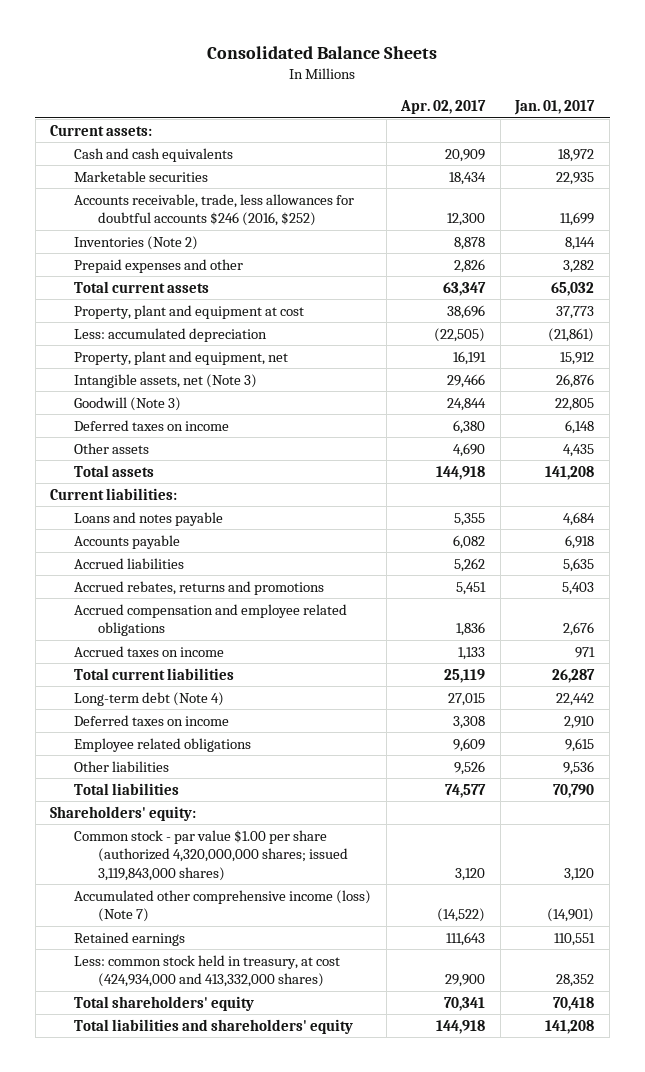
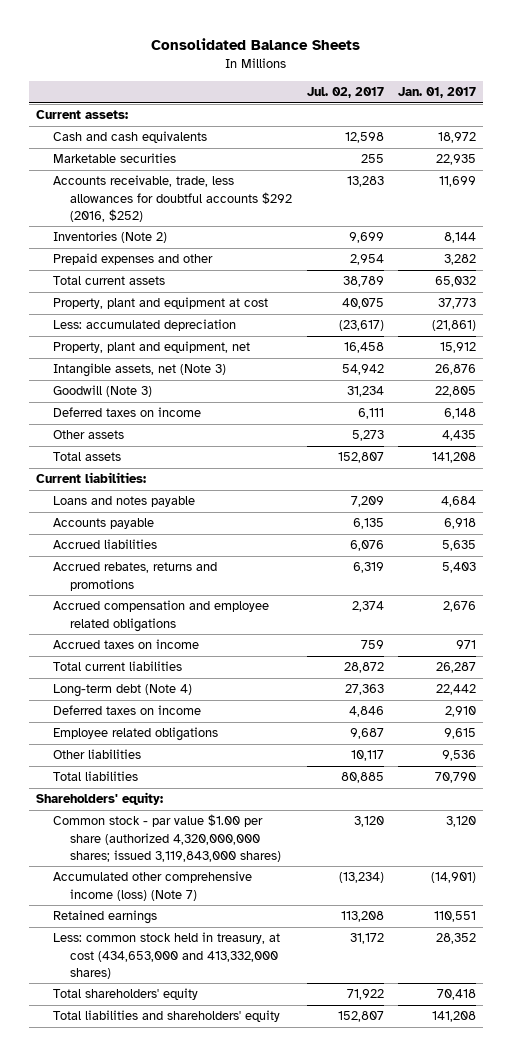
- | Apr. 02, 2017 | Jan. 01, 2017
+ | Jul. 02, 2017 | Jan. 01, 2017
- Accounts receivable, trade, less allowances for doubtful accounts $246 (2016, $252) | 12,300 | 11,699
+ Accounts receivable, trade, less allowances for doubtful accounts $292 (2016, $252) | 13,283 | 11,699
- Less: common stock held in treasury, at cost (424,934,000 and 413,332,000 shares) | 29,900 | 28,352
+ Less: common stock held in treasury, at cost (434,653,000 and 413,332,000 shares) | 31,172 | 28,352

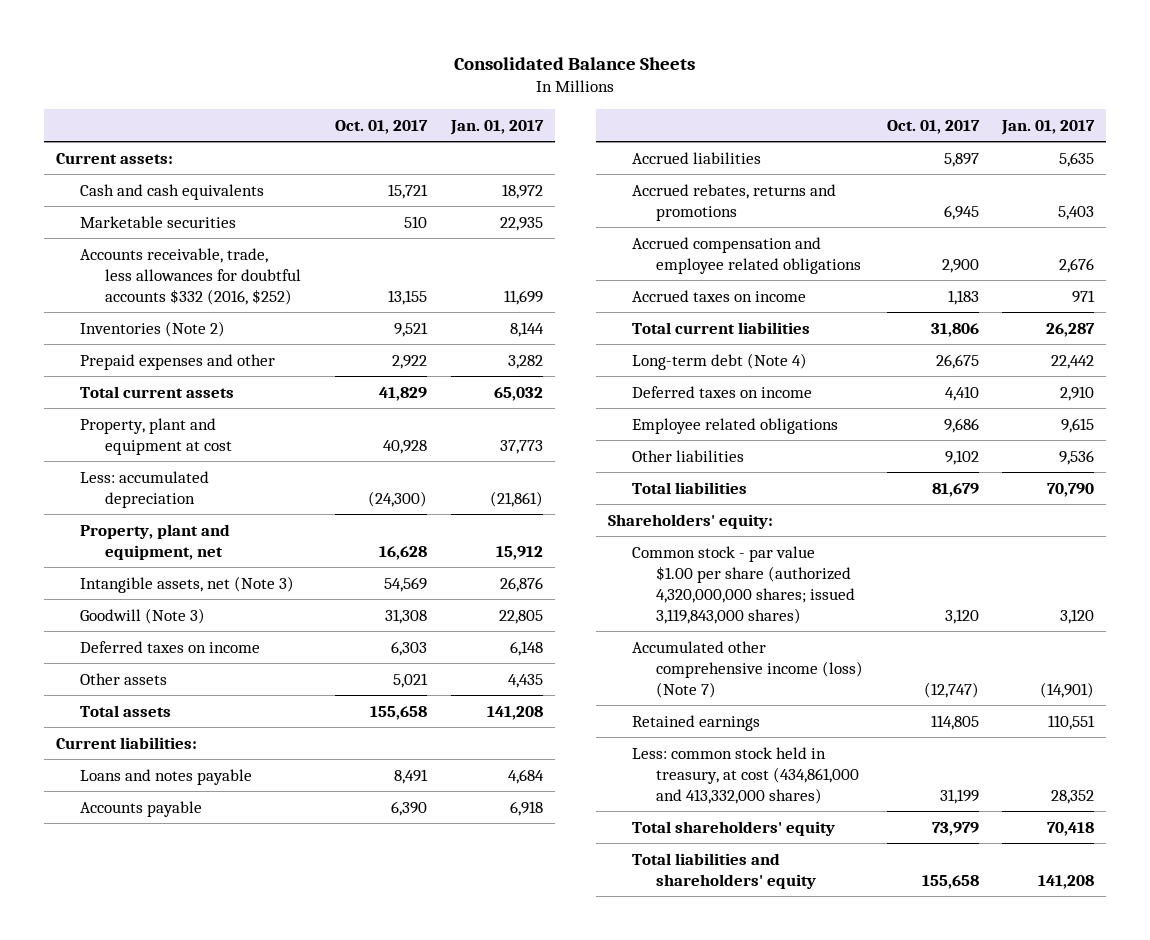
- | Jul. 02, 2017 | Jan. 01, 2017
+ | Oct. 01, 2017 | Jan. 01, 2017
- Accounts receivable, trade, less allowances for doubtful accounts $292 (2016, $252) | 13,283 | 11,699
+ Accounts receivable, trade, less allowances for doubtful accounts $332 (2016, $252) | 13,155 | 11,699
- Less: common stock held in treasury, at cost (434,653,000 and 413,332,000 shares) | 31,172 | 28,352
+ Less: common stock held in treasury, at cost (434,861,000 and 413,332,000 shares) | 31,199 | 28,352

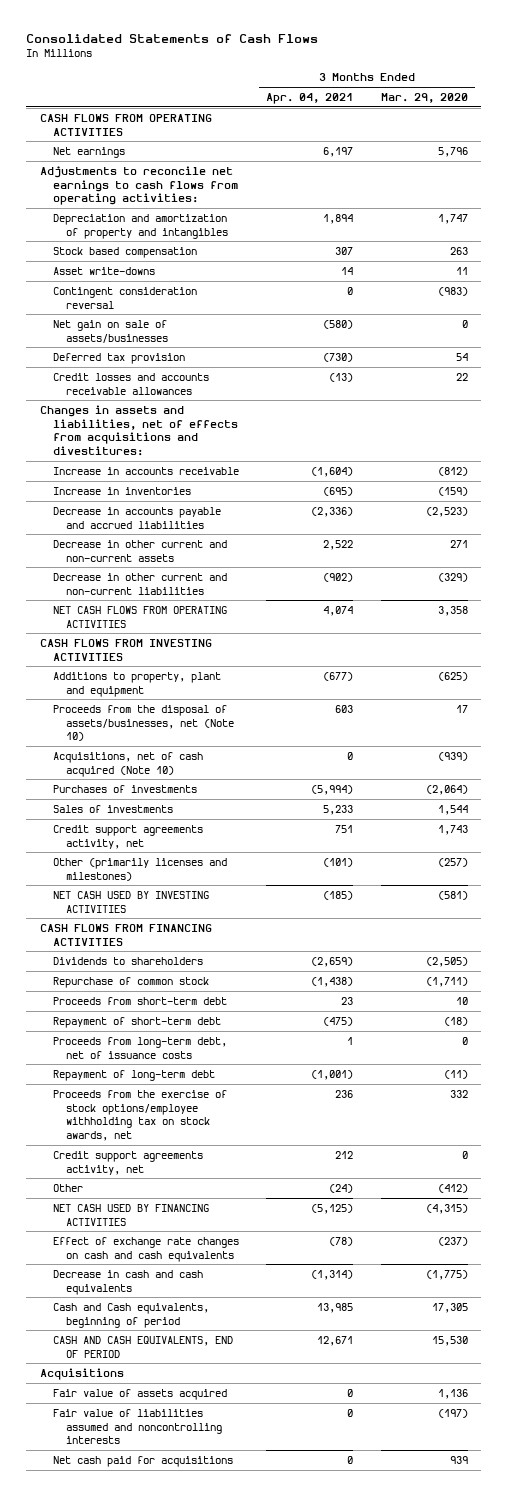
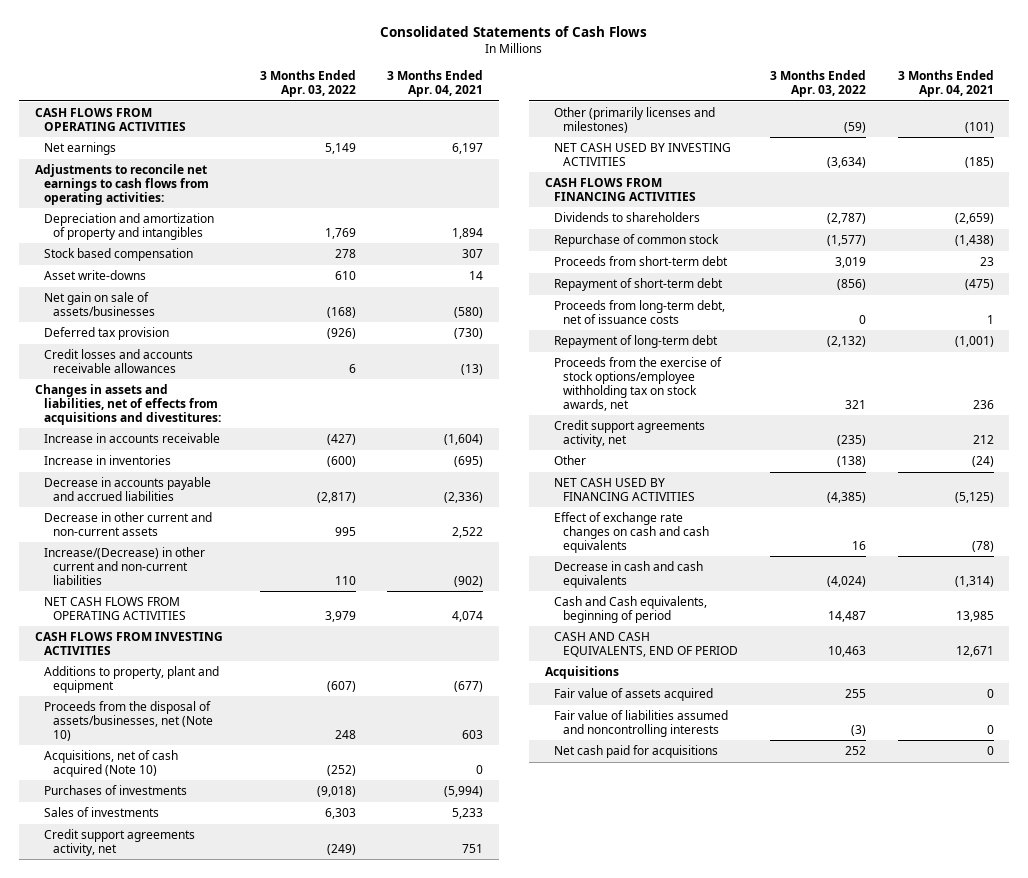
- | 3 Months Ended Apr. 04, 2021 | 3 Months Ended Mar. 29, 2020
+ | 3 Months Ended Apr. 03, 2022 | 3 Months Ended Apr. 04, 2021
- Contingent consideration reversal | 0 | (983)
- Decrease in other current and non-current liabilities | (902) | (329)
+ Increase/(Decrease) in other current and non-current liabilities | 110 | (902)

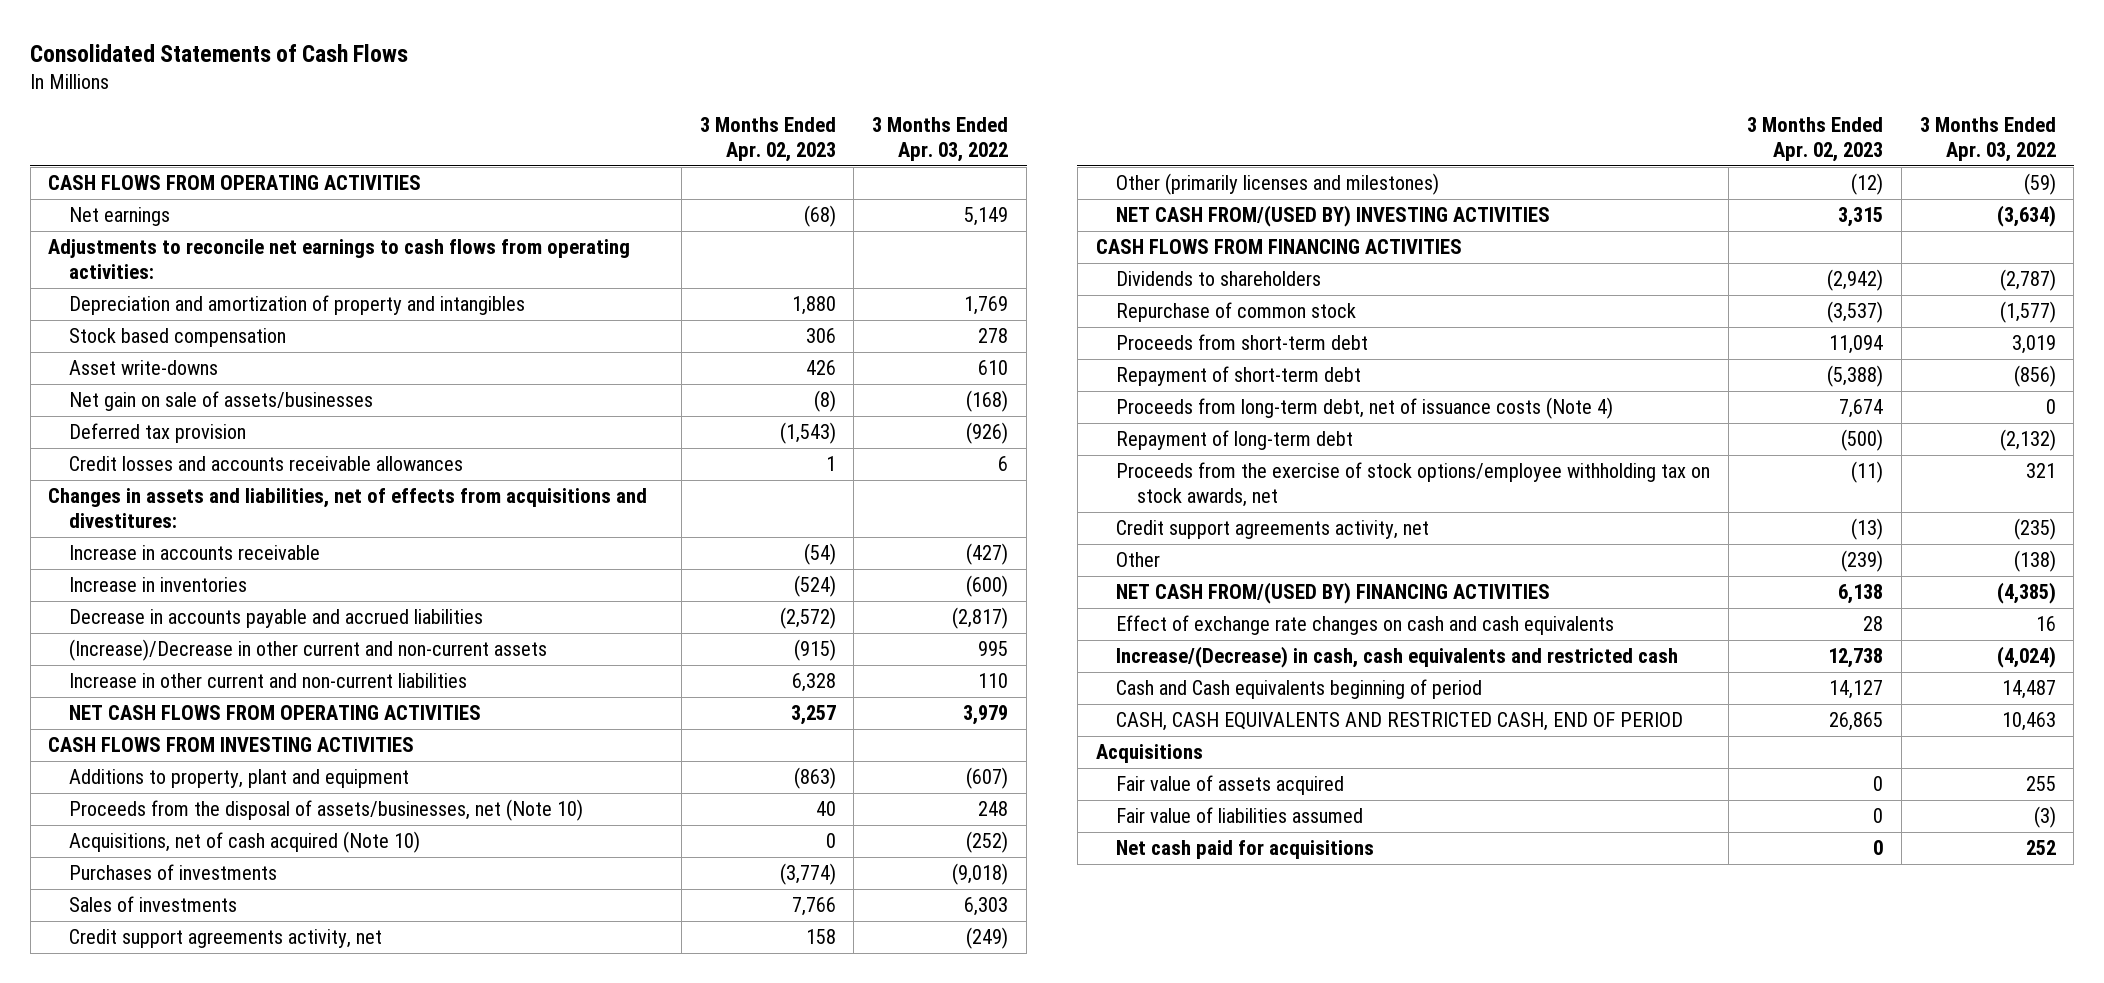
- | 3 Months Ended Apr. 03, 2022 | 3 Months Ended Apr. 04, 2021
+ | 3 Months Ended Apr. 02, 2023 | 3 Months Ended Apr. 03, 2022
- Decrease in other current and non-current assets | 995 | 2,522
- Increase/(Decrease) in other current and non-current liabilities | 110 | (902)
+ (Increase)/Decrease in other current and non-current assets | (915) | 995
+ Increase in other current and non-current liabilities | 6,328 | 110
- NET CASH USED BY INVESTING ACTIVITIES | (3,634) | (185)
+ NET CASH FROM/(USED BY) INVESTING ACTIVITIES | 3,315 | (3,634)
- Proceeds from long-term debt, net of issuance costs | 0 | 1
+ Proceeds from long-term debt, net of issuance costs (Note 4) | 7,674 | 0
- NET CASH USED BY FINANCING ACTIVITIES | (4,385) | (5,125)
+ NET CASH FROM/(USED BY) FINANCING ACTIVITIES | 6,138 | (4,385)
- Decrease in cash and cash equivalents | (4,024) | (1,314)
- Cash and Cash equivalents, beginning of period | 14,487 | 13,985
- CASH AND CASH EQUIVALENTS, END OF PERIOD | 10,463 | 12,671
+ Increase/(Decrease) in cash, cash equivalents and restricted cash | 12,738 | (4,024)
+ Cash and Cash equivalents beginning of period | 14,127 | 14,487
+ CASH, CASH EQUIVALENTS AND RESTRICTED CASH, END OF PERIOD | 26,865 | 10,463
- Fair value of liabilities assumed and noncontrolling interests | (3) | 0
+ Fair value of liabilities assumed | 0 | (3)

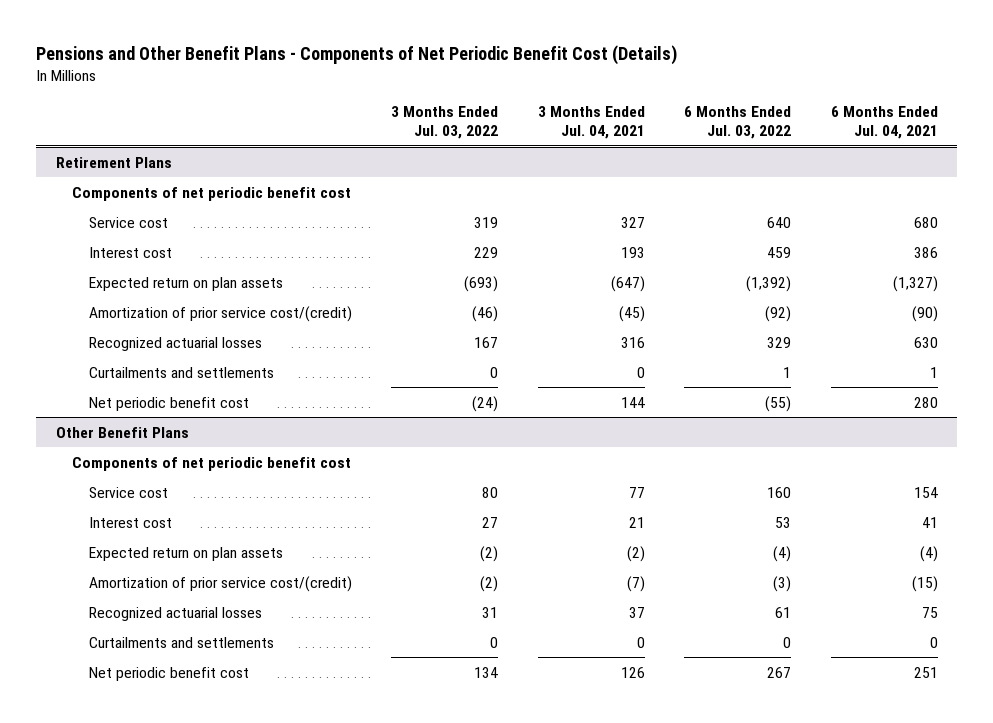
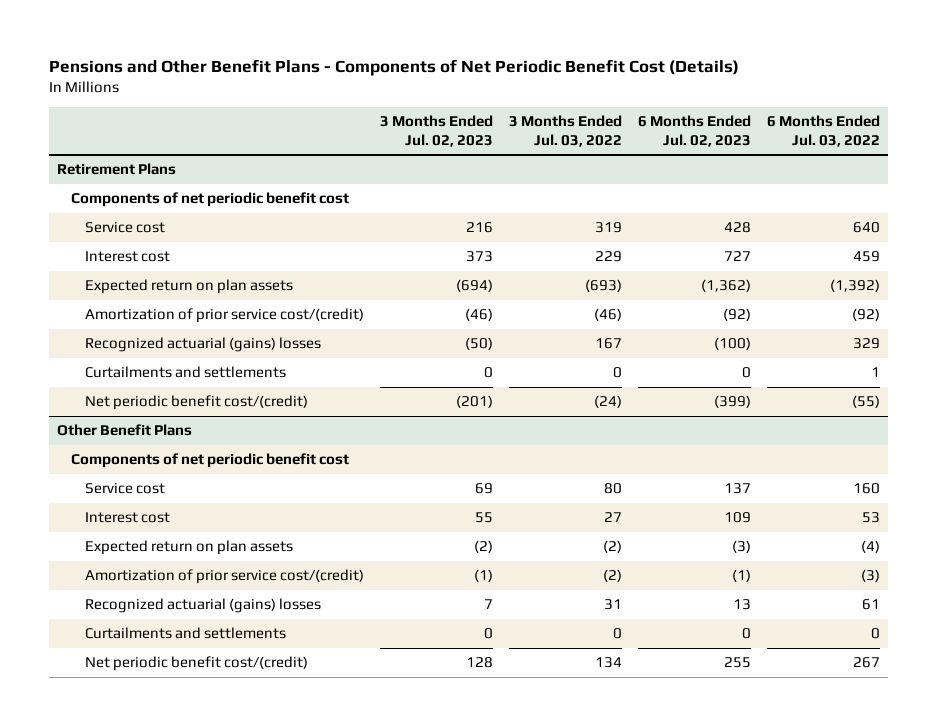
- | 3 Months Ended Jul. 03, 2022 | 3 Months Ended Jul. 04, 2021 | 6 Months Ended Jul. 03, 2022 | 6 Months Ended Jul. 04, 2021
+ | 3 Months Ended Jul. 02, 2023 | 3 Months Ended Jul. 03, 2022 | 6 Months Ended Jul. 02, 2023 | 6 Months Ended Jul. 03, 2022
@ Retirement Plans
- Recognized actuarial losses | 167 | 316 | 329 | 630
+ Recognized actuarial (gains) losses | (50) | 167 | (100) | 329
- Net periodic benefit cost | (24) | 144 | (55) | 280
+ Net periodic benefit cost/(credit) | (201) | (24) | (399) | (55)
@ Other Benefit Plans
- Recognized actuarial losses | 31 | 37 | 61 | 75
+ Recognized actuarial (gains) losses | 7 | 31 | 13 | 61
- Net periodic benefit cost | 134 | 126 | 267 | 251
+ Net periodic benefit cost/(credit) | 128 | 134 | 255 | 267

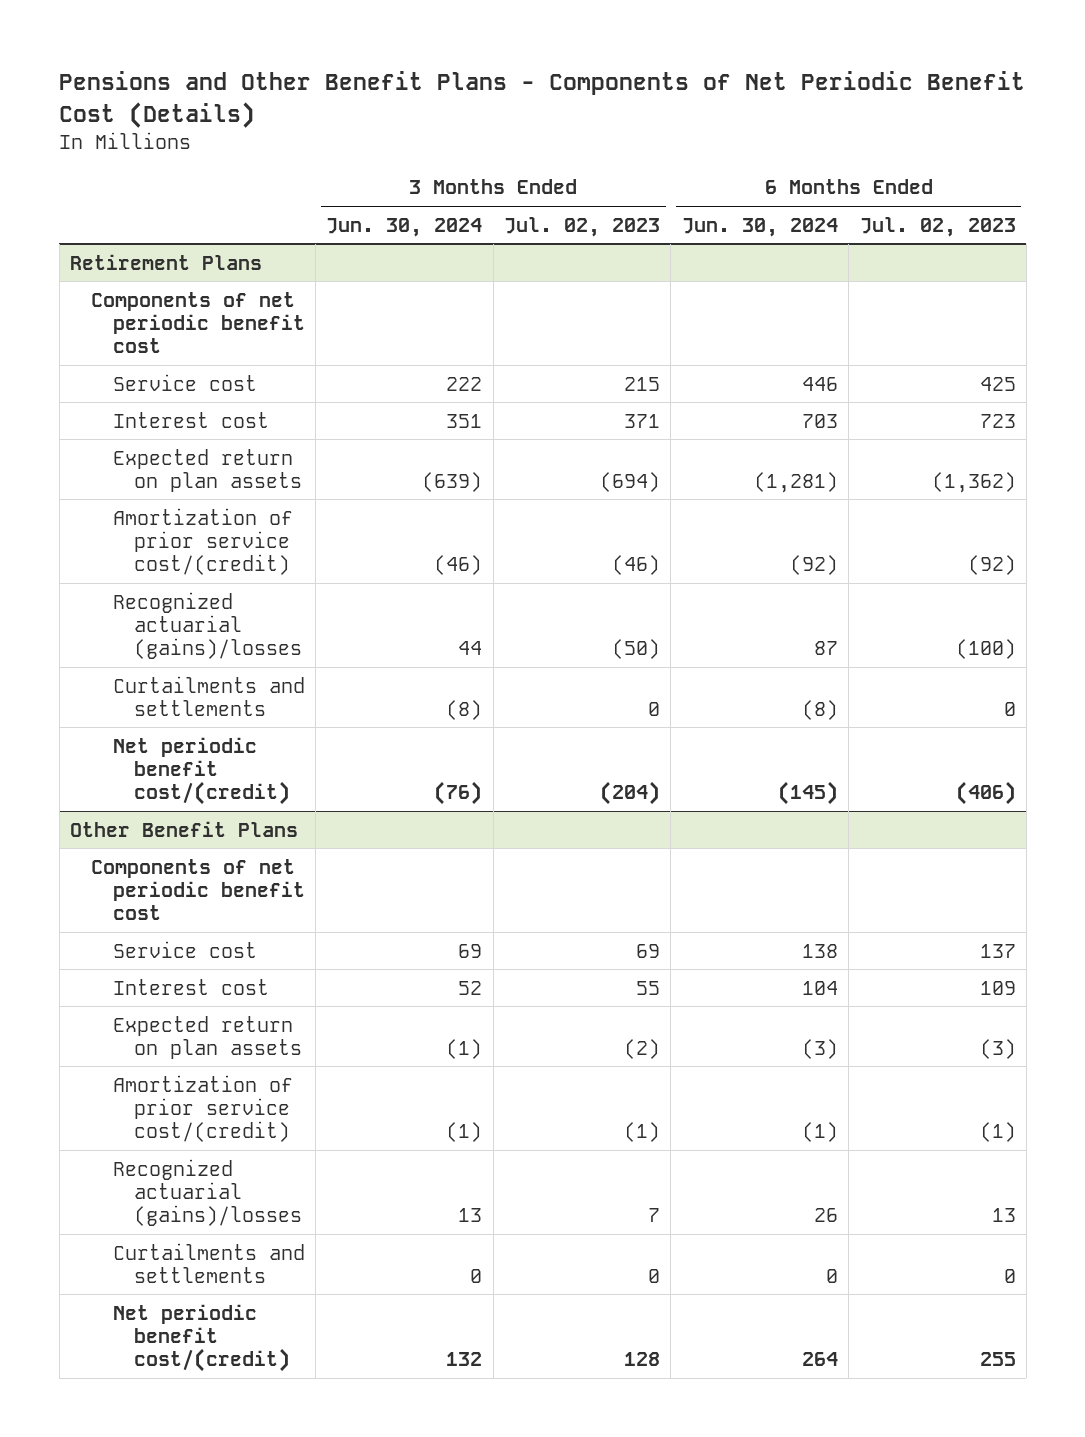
- | 3 Months Ended Jul. 02, 2023 | 3 Months Ended Jul. 03, 2022 | 6 Months Ended Jul. 02, 2023 | 6 Months Ended Jul. 03, 2022
+ | 3 Months Ended Jun. 30, 2024 | 3 Months Ended Jul. 02, 2023 | 6 Months Ended Jun. 30, 2024 | 6 Months Ended Jul. 02, 2023
@ Retirement Plans
- Service cost | 216 | 319 | 428 | 640
- Interest cost | 373 | 229 | 727 | 459
+ Service cost | 222 | 215 | 446 | 425
+ Interest cost | 351 | 371 | 703 | 723
- Recognized actuarial (gains) losses | (50) | 167 | (100) | 329
+ Recognized actuarial (gains)/losses | 44 | (50) | 87 | (100)
- Net periodic benefit cost/(credit) | (201) | (24) | (399) | (55)
+ Net periodic benefit cost/(credit) | (76) | (204) | (145) | (406)
@ Other Benefit Plans
- Recognized actuarial (gains) losses | 7 | 31 | 13 | 61
+ Recognized actuarial (gains)/losses | 13 | 7 | 26 | 13

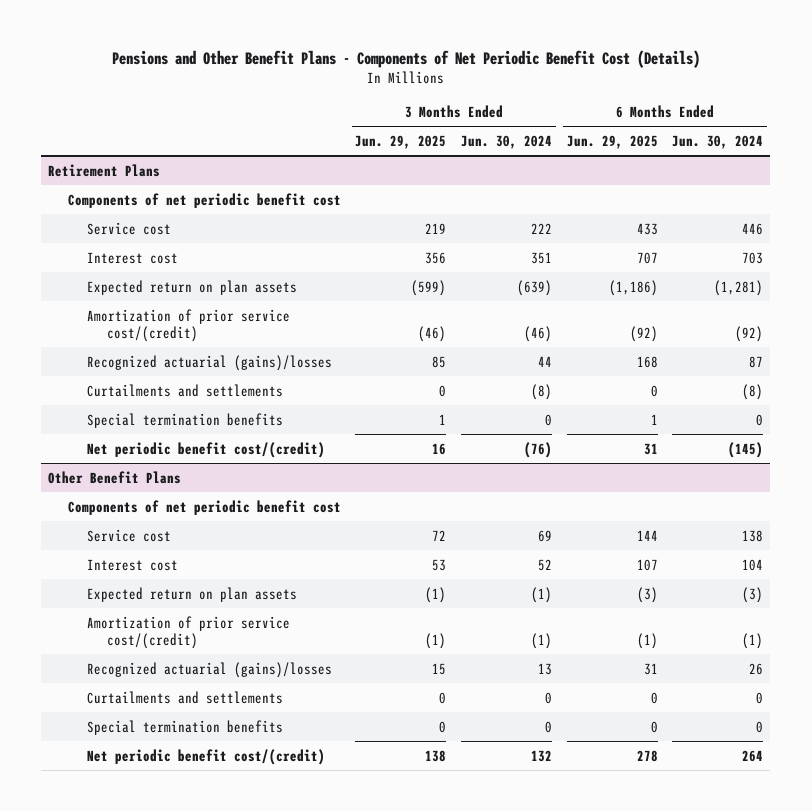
- | 3 Months Ended Jun. 30, 2024 | 3 Months Ended Jul. 02, 2023 | 6 Months Ended Jun. 30, 2024 | 6 Months Ended Jul. 02, 2023
+ | 3 Months Ended Jun. 29, 2025 | 3 Months Ended Jun. 30, 2024 | 6 Months Ended Jun. 29, 2025 | 6 Months Ended Jun. 30, 2024
@ Retirement Plans
+ Special termination benefits | 1 | 0 | 1 | 0
@ Other Benefit Plans
+ Special termination benefits | 0 | 0 | 0 | 0

